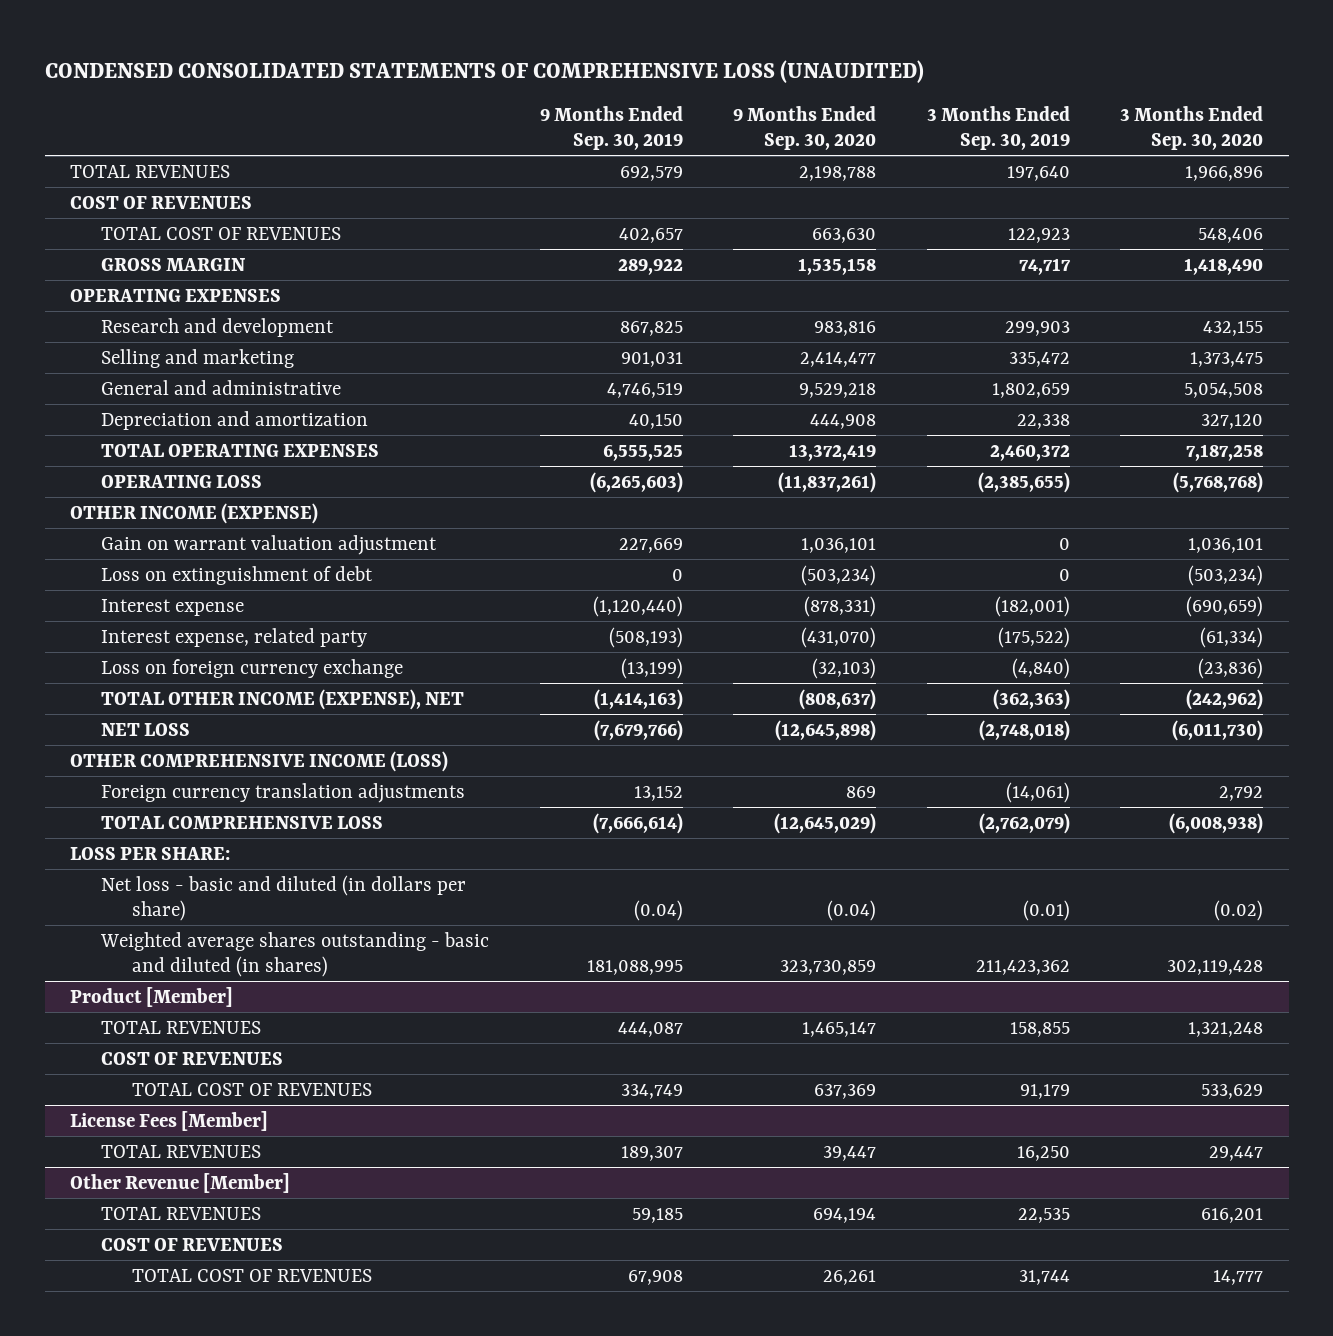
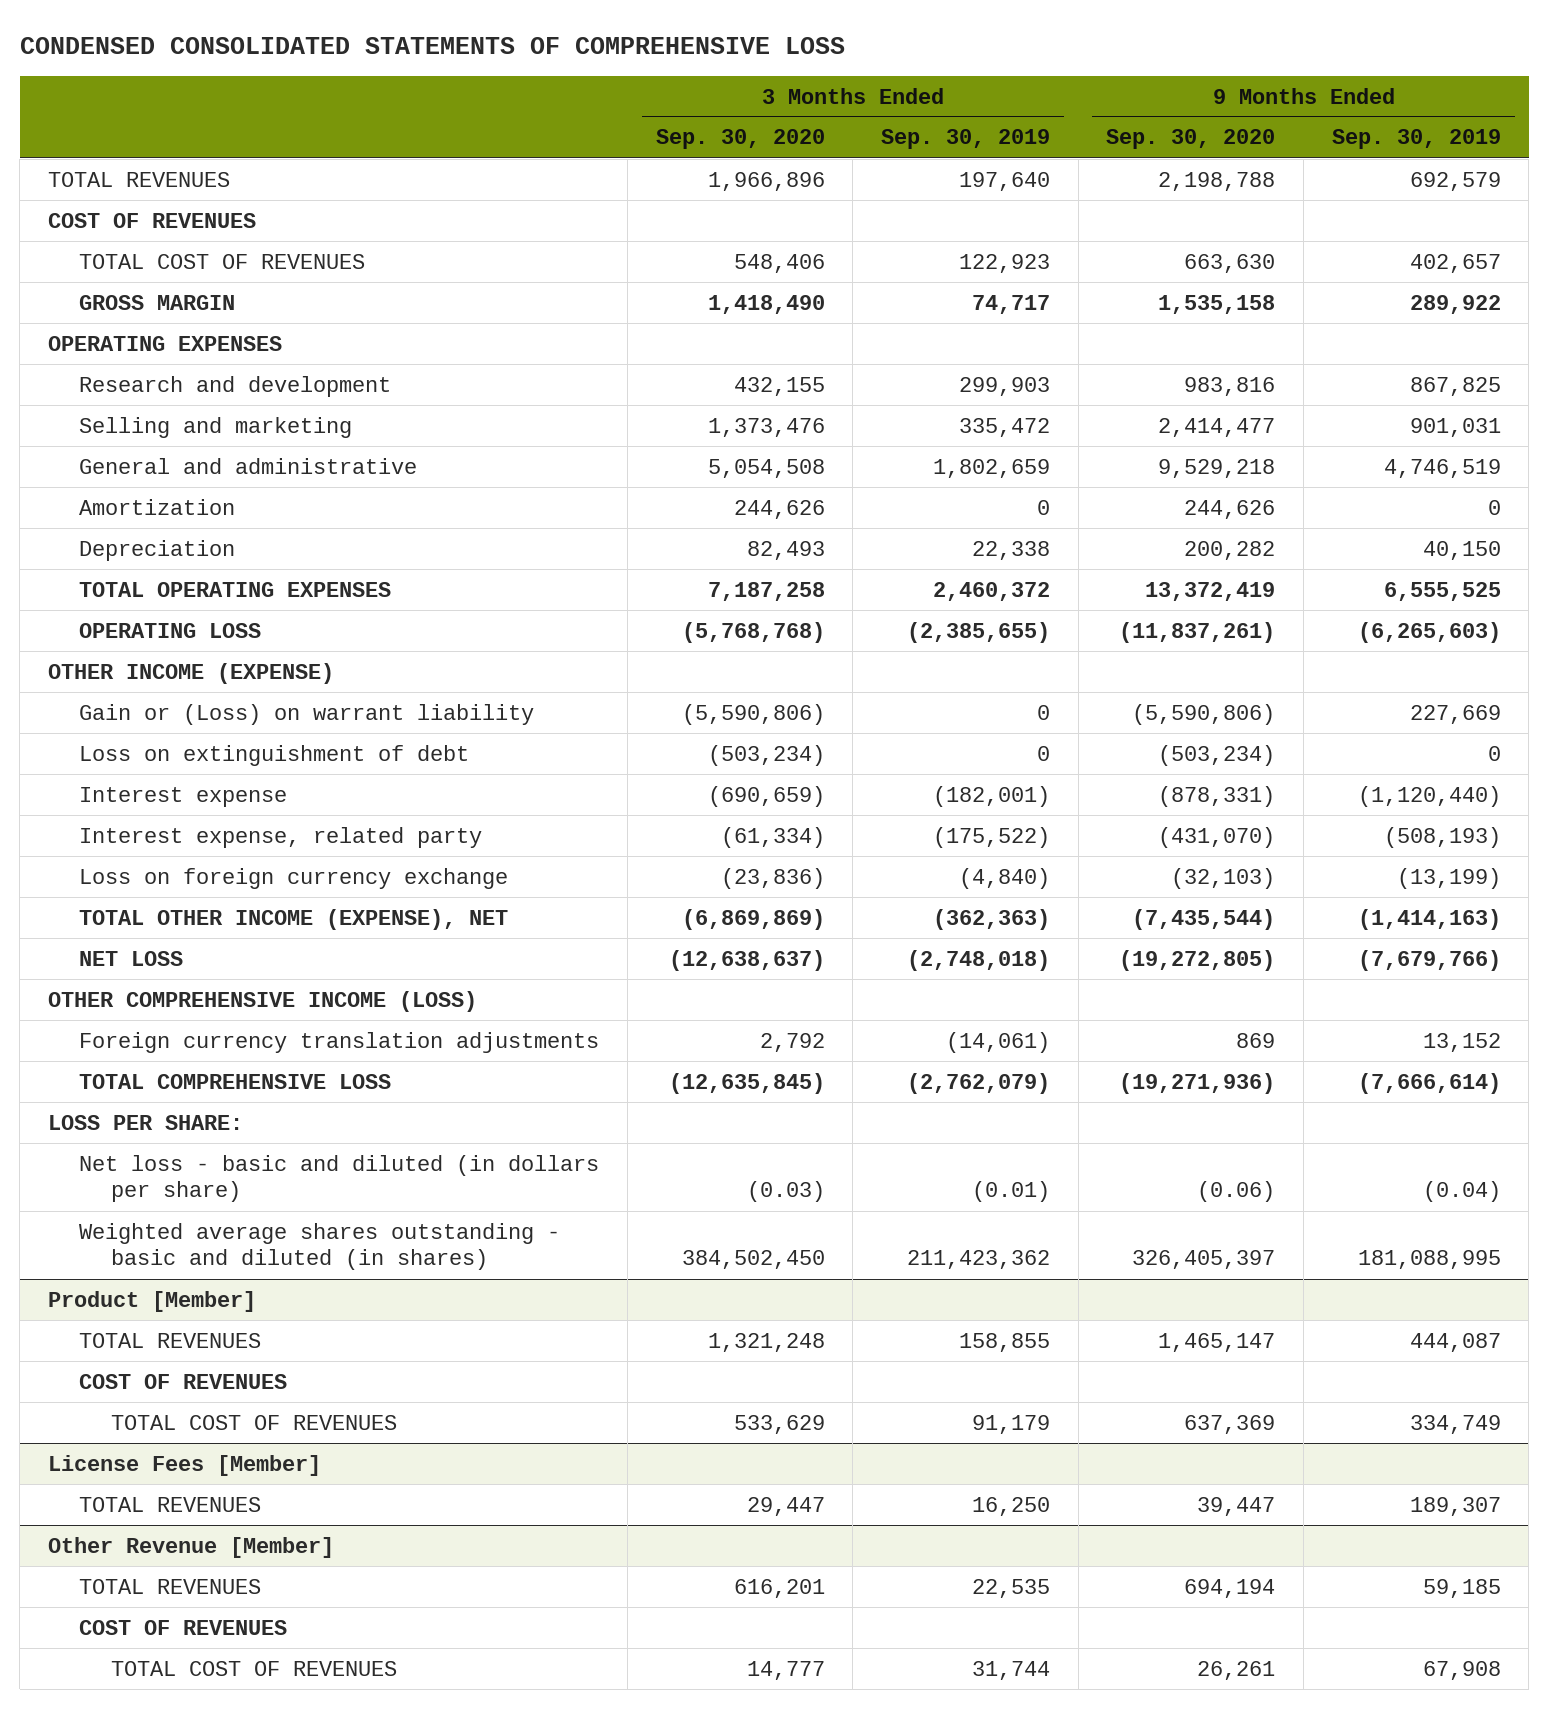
- CONDENSED CONSOLIDATED STATEMENTS OF COMPREHENSIVE LOSS (UNAUDITED)
+ CONDENSED CONSOLIDATED STATEMENTS OF COMPREHENSIVE LOSS
- | 9 Months Ended Sep. 30, 2019 | 9 Months Ended Sep. 30, 2020 | 3 Months Ended Sep. 30, 2019 | 3 Months Ended Sep. 30, 2020
+ | 3 Months Ended Sep. 30, 2020 | 3 Months Ended Sep. 30, 2019 | 9 Months Ended Sep. 30, 2020 | 9 Months Ended Sep. 30, 2019
- Selling and marketing | 901,031 | 2,414,477 | 335,472 | 1,373,475
+ Selling and marketing | 1,373,476 | 335,472 | 2,414,477 | 901,031
- Depreciation and amortization | 40,150 | 444,908 | 22,338 | 327,120
+ Amortization | 244,626 | 0 | 244,626 | 0
+ Depreciation | 82,493 | 22,338 | 200,282 | 40,150
- Gain on warrant valuation adjustment | 227,669 | 1,036,101 | 0 | 1,036,101
+ Gain or (Loss) on warrant liability | (5,590,806) | 0 | (5,590,806) | 227,669
- TOTAL OTHER INCOME (EXPENSE), NET | (1,414,163) | (808,637) | (362,363) | (242,962)
- NET LOSS | (7,679,766) | (12,645,898) | (2,748,018) | (6,011,730)
+ TOTAL OTHER INCOME (EXPENSE), NET | (6,869,869) | (362,363) | (7,435,544) | (1,414,163)
+ NET LOSS | (12,638,637) | (2,748,018) | (19,272,805) | (7,679,766)
- TOTAL COMPREHENSIVE LOSS | (7,666,614) | (12,645,029) | (2,762,079) | (6,008,938)
+ TOTAL COMPREHENSIVE LOSS | (12,635,845) | (2,762,079) | (19,271,936) | (7,666,614)
- Net loss - basic and diluted (in dollars per share) | (0.04) | (0.04) | (0.01) | (0.02)
- Weighted average shares outstanding - basic and diluted (in shares) | 181,088,995 | 323,730,859 | 211,423,362 | 302,119,428
+ Net loss - basic and diluted (in dollars per share) | (0.03) | (0.01) | (0.06) | (0.04)
+ Weighted average shares outstanding - basic and diluted (in shares) | 384,502,450 | 211,423,362 | 326,405,397 | 181,088,995

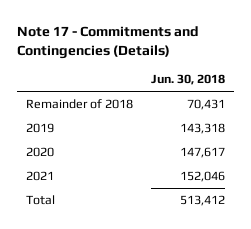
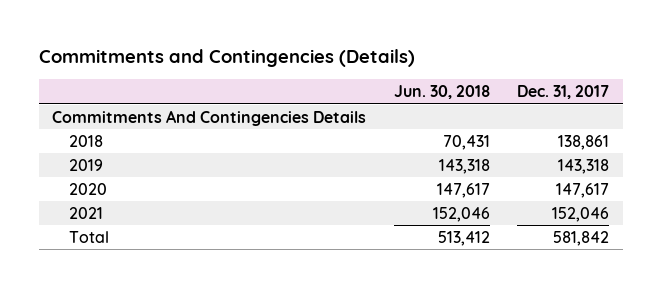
- Note 17 - Commitments and Contingencies (Details)
+ Commitments and Contingencies (Details)
- | Jun. 30, 2018
+ | Jun. 30, 2018 | Dec. 31, 2017
- Remainder of 2018 | 70,431
+ Commitments And Contingencies Details
+ 2018 | 70,431 | 138,861

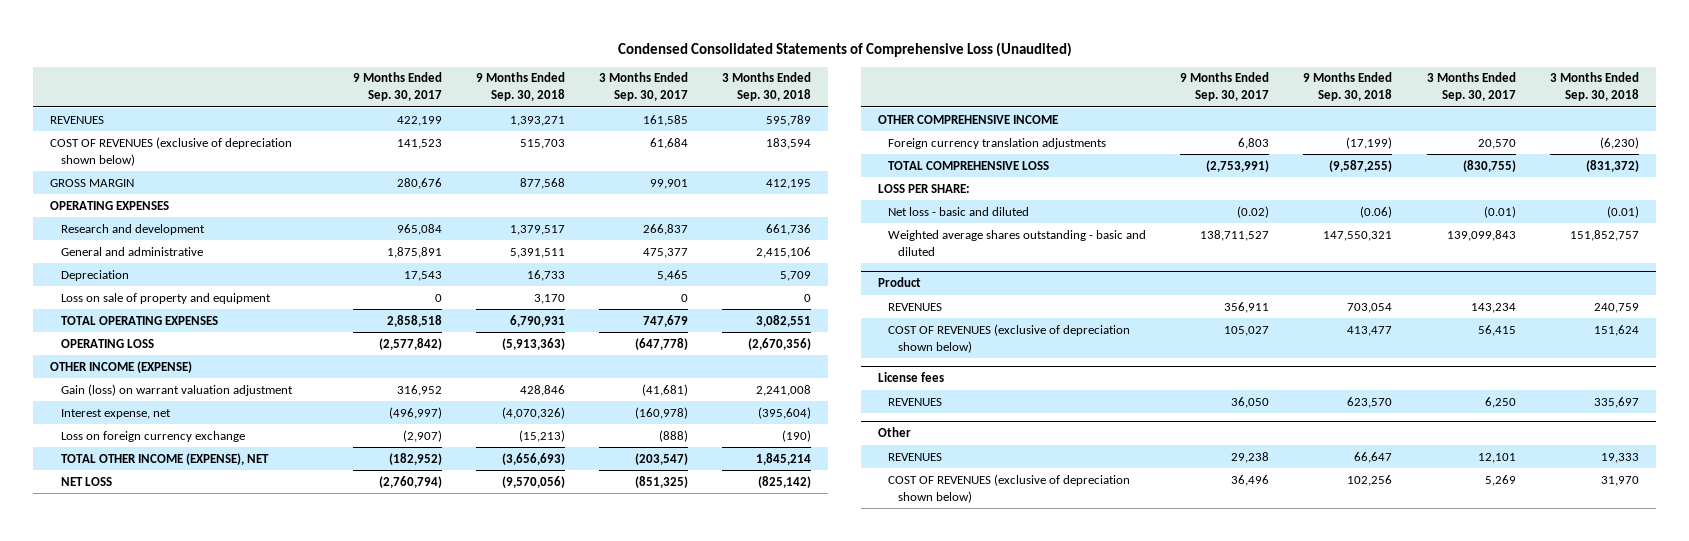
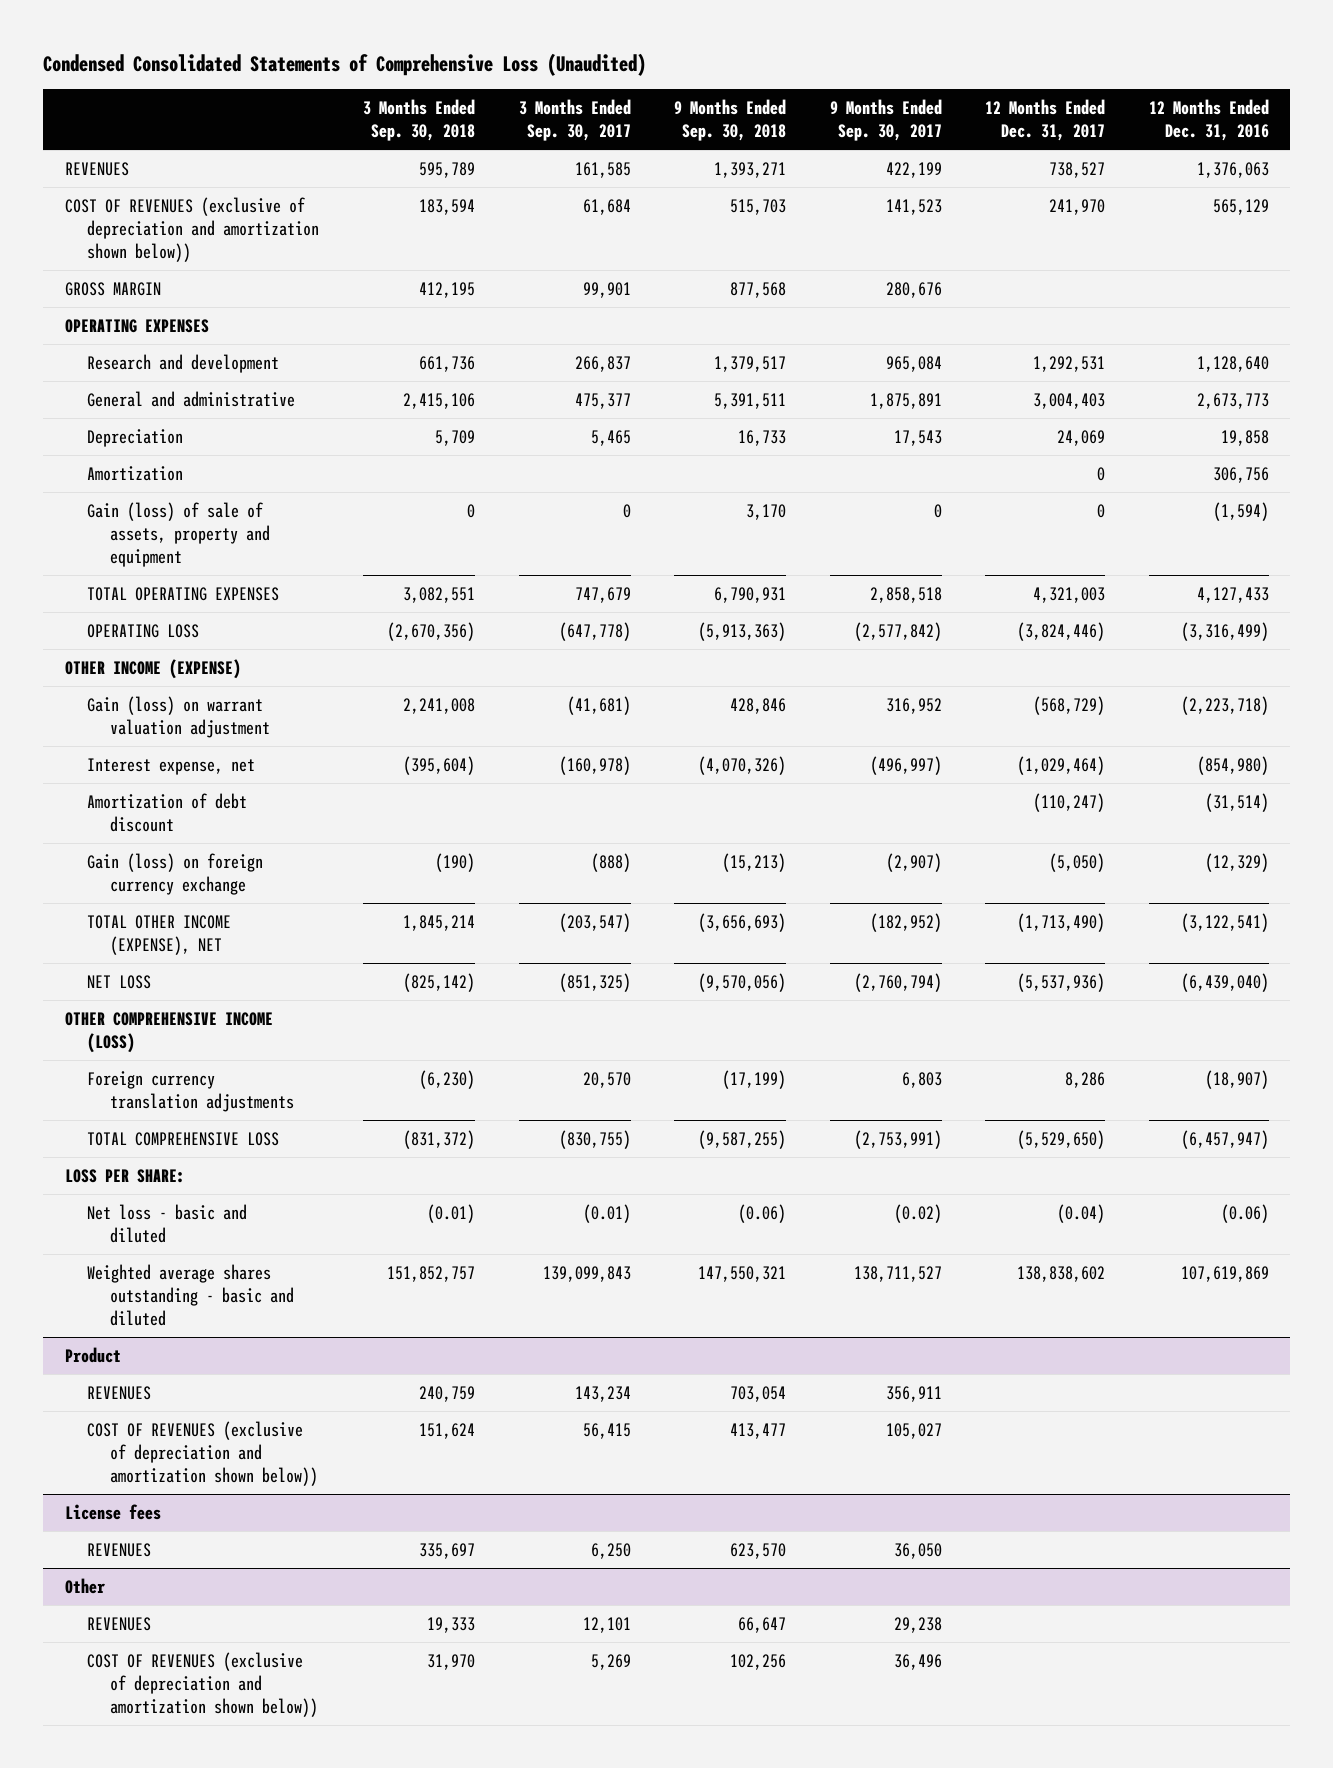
- | 9 Months Ended Sep. 30, 2017 | 9 Months Ended Sep. 30, 2018 | 3 Months Ended Sep. 30, 2017 | 3 Months Ended Sep. 30, 2018
+ | 3 Months Ended Sep. 30, 2018 | 3 Months Ended Sep. 30, 2017 | 9 Months Ended Sep. 30, 2018 | 9 Months Ended Sep. 30, 2017 | 12 Months Ended Dec. 31, 2017 | 12 Months Ended Dec. 31, 2016
- COST OF REVENUES (exclusive of depreciation shown below) | 141,523 | 515,703 | 61,684 | 183,594
+ COST OF REVENUES (exclusive of depreciation and amortization shown below)) | 183,594 | 61,684 | 515,703 | 141,523 | 241,970 | 565,129
- Loss on sale of property and equipment | 0 | 3,170 | 0 | 0
+ Amortization | | | | | 0 | 306,756
+ Gain (loss) of sale of assets, property and equipment | 0 | 0 | 3,170 | 0 | 0 | (1,594)
- Loss on foreign currency exchange | (2,907) | (15,213) | (888) | (190)
+ Amortization of debt discount | | | | | (110,247) | (31,514)
+ Gain (loss) on foreign currency exchange | (190) | (888) | (15,213) | (2,907) | (5,050) | (12,329)
- OTHER COMPREHENSIVE INCOME
+ OTHER COMPREHENSIVE INCOME (LOSS)
@ Product
- COST OF REVENUES (exclusive of depreciation shown below) | 105,027 | 413,477 | 56,415 | 151,624
+ COST OF REVENUES (exclusive of depreciation and amortization shown below)) | 151,624 | 56,415 | 413,477 | 105,027 | |
@ Other
- COST OF REVENUES (exclusive of depreciation shown below) | 36,496 | 102,256 | 5,269 | 31,970
+ COST OF REVENUES (exclusive of depreciation and amortization shown below)) | 31,970 | 5,269 | 102,256 | 36,496 | |

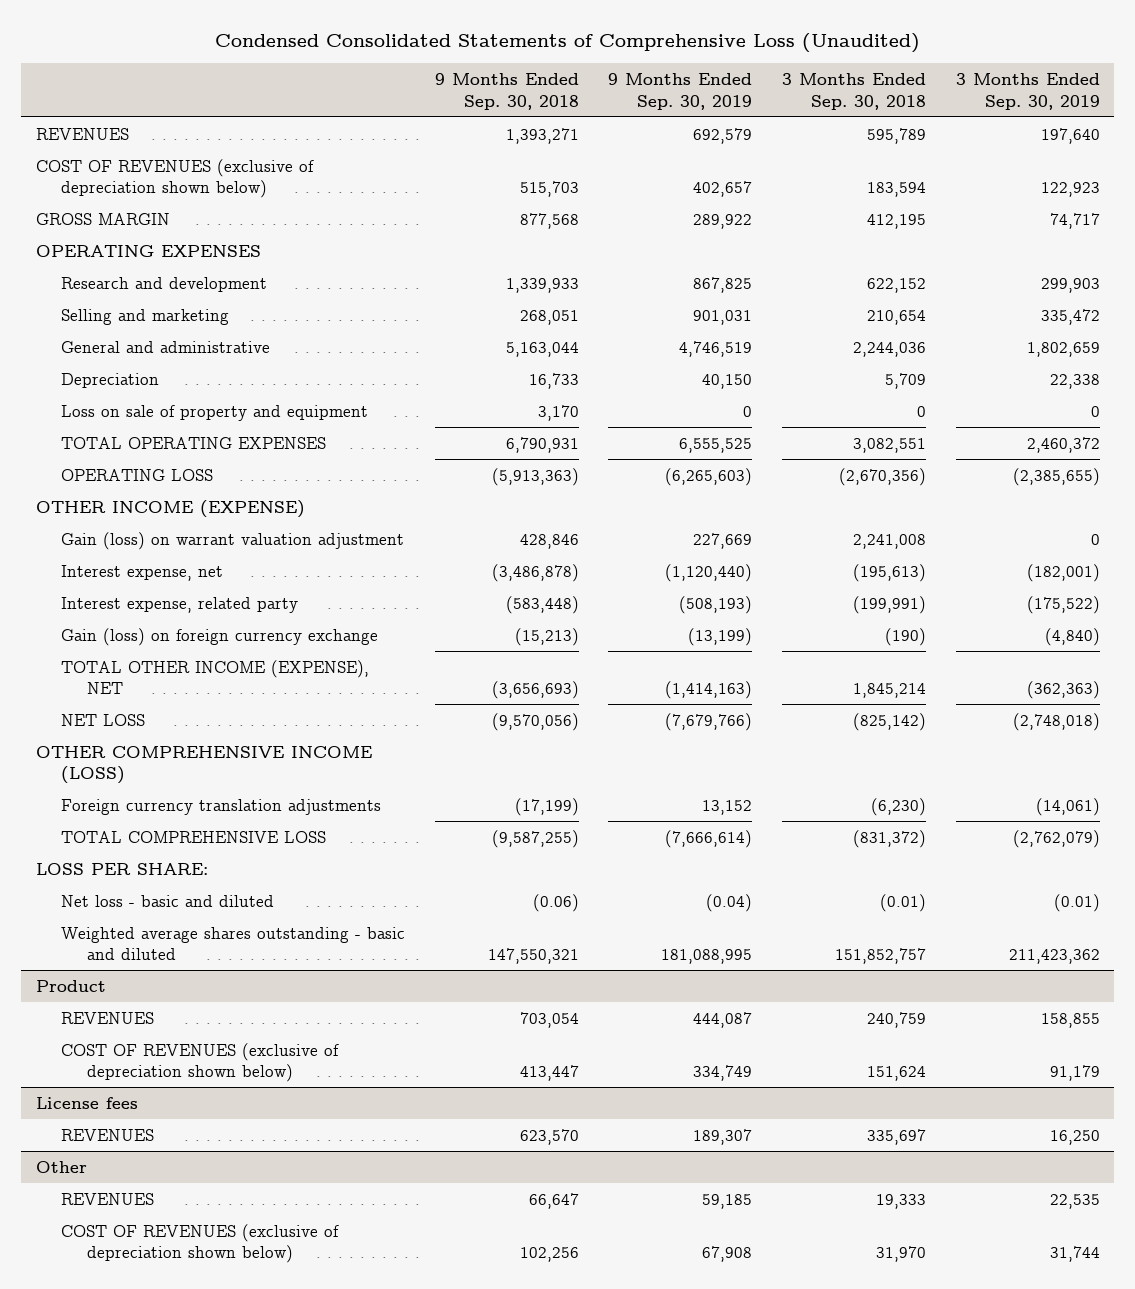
- | 3 Months Ended Sep. 30, 2018 | 3 Months Ended Sep. 30, 2017 | 9 Months Ended Sep. 30, 2018 | 9 Months Ended Sep. 30, 2017 | 12 Months Ended Dec. 31, 2017 | 12 Months Ended Dec. 31, 2016
+ | 9 Months Ended Sep. 30, 2018 | 9 Months Ended Sep. 30, 2019 | 3 Months Ended Sep. 30, 2018 | 3 Months Ended Sep. 30, 2019
- COST OF REVENUES (exclusive of depreciation and amortization shown below)) | 183,594 | 61,684 | 515,703 | 141,523 | 241,970 | 565,129
+ COST OF REVENUES (exclusive of depreciation shown below) | 515,703 | 402,657 | 183,594 | 122,923
- Research and development | 661,736 | 266,837 | 1,379,517 | 965,084 | 1,292,531 | 1,128,640
- General and administrative | 2,415,106 | 475,377 | 5,391,511 | 1,875,891 | 3,004,403 | 2,673,773
+ Research and development | 1,339,933 | 867,825 | 622,152 | 299,903
+ Selling and marketing | 268,051 | 901,031 | 210,654 | 335,472
+ General and administrative | 5,163,044 | 4,746,519 | 2,244,036 | 1,802,659
- Amortization | | | | | 0 | 306,756
- Gain (loss) of sale of assets, property and equipment | 0 | 0 | 3,170 | 0 | 0 | (1,594)
+ Loss on sale of property and equipment | 3,170 | 0 | 0 | 0
- Interest expense, net | (395,604) | (160,978) | (4,070,326) | (496,997) | (1,029,464) | (854,980)
- Amortization of debt discount | | | | | (110,247) | (31,514)
+ Interest expense, net | (3,486,878) | (1,120,440) | (195,613) | (182,001)
+ Interest expense, related party | (583,448) | (508,193) | (199,991) | (175,522)
@ Product
- COST OF REVENUES (exclusive of depreciation and amortization shown below)) | 151,624 | 56,415 | 413,477 | 105,027 | |
+ COST OF REVENUES (exclusive of depreciation shown below) | 413,447 | 334,749 | 151,624 | 91,179
@ Other
- COST OF REVENUES (exclusive of depreciation and amortization shown below)) | 31,970 | 5,269 | 102,256 | 36,496 | |
+ COST OF REVENUES (exclusive of depreciation shown below) | 102,256 | 67,908 | 31,970 | 31,744

